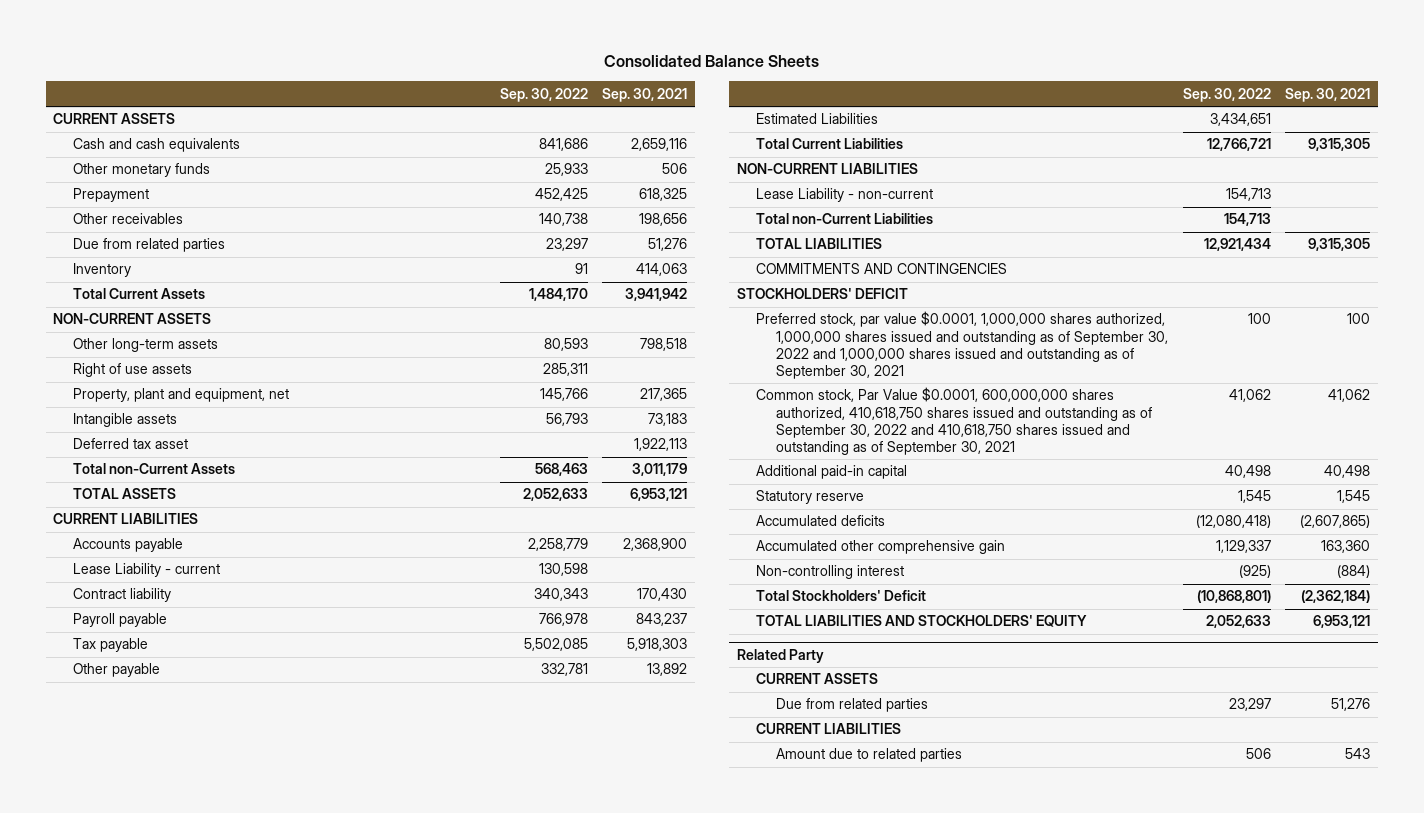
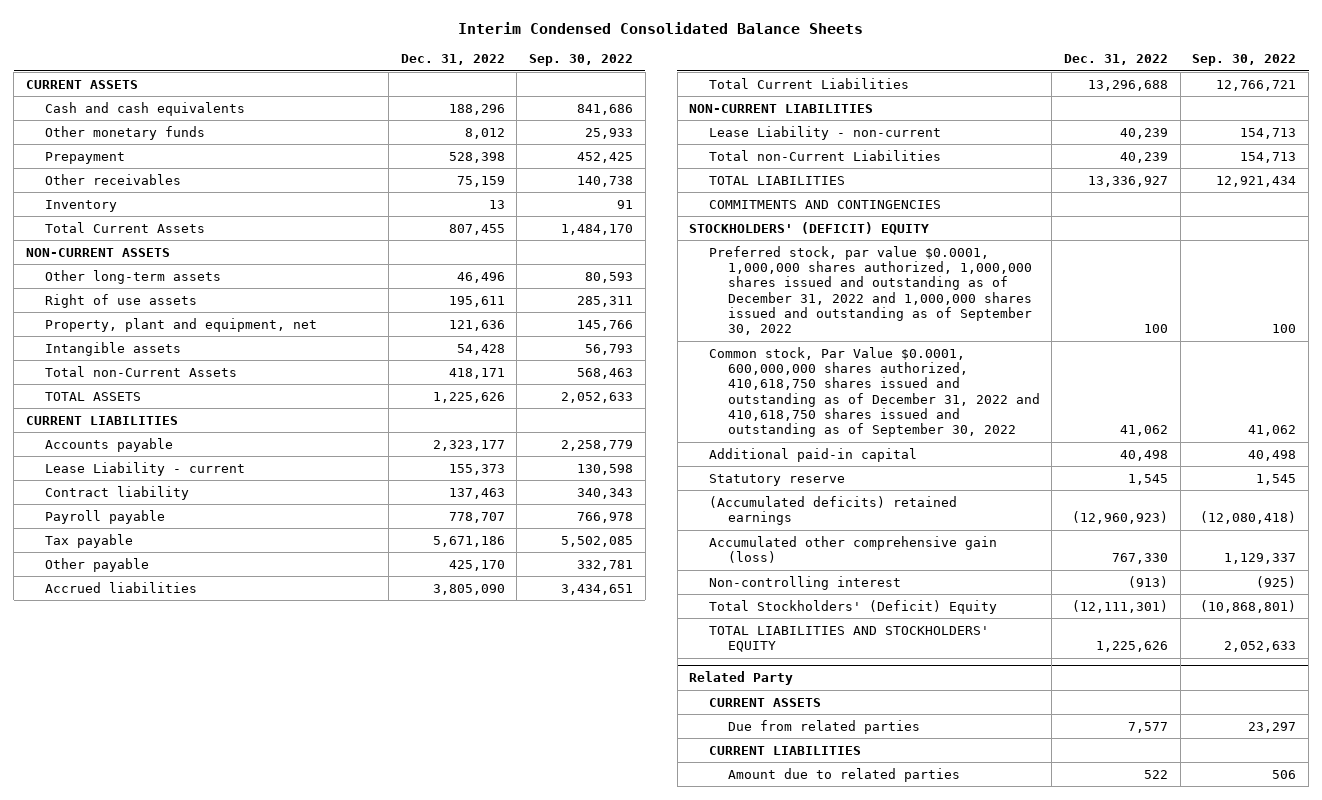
- Consolidated Balance Sheets
+ Interim Condensed Consolidated Balance Sheets
- | Sep. 30, 2022 | Sep. 30, 2021
+ | Dec. 31, 2022 | Sep. 30, 2022
- Due from related parties | 23,297 | 51,276
- Deferred tax asset | | 1,922,113
- Estimated Liabilities | 3,434,651 |
+ Accrued liabilities | 3,805,090 | 3,434,651
- STOCKHOLDERS' DEFICIT
- Preferred stock, par value $0.0001, 1,000,000 shares authorized, 1,000,000 shares issued and outstanding as of September 30, 2022 and 1,000,000 shares issued and outstanding as of September 30, 2021 | 100 | 100
- Common stock, Par Value $0.0001, 600,000,000 shares authorized, 410,618,750 shares issued and outstanding as of September 30, 2022 and 410,618,750 shares issued and outstanding as of September 30, 2021 | 41,062 | 41,062
+ STOCKHOLDERS' (DEFICIT) EQUITY
+ Preferred stock, par value $0.0001, 1,000,000 shares authorized, 1,000,000 shares issued and outstanding as of December 31, 2022 and 1,000,000 shares issued and outstanding as of September 30, 2022 | 100 | 100
+ Common stock, Par Value $0.0001, 600,000,000 shares authorized, 410,618,750 shares issued and outstanding as of December 31, 2022 and 410,618,750 shares issued and outstanding as of September 30, 2022 | 41,062 | 41,062
- Accumulated deficits | (12,080,418) | (2,607,865)
- Accumulated other comprehensive gain | 1,129,337 | 163,360
+ (Accumulated deficits) retained earnings | (12,960,923) | (12,080,418)
+ Accumulated other comprehensive gain (loss) | 767,330 | 1,129,337
- Total Stockholders' Deficit | (10,868,801) | (2,362,184)
+ Total Stockholders' (Deficit) Equity | (12,111,301) | (10,868,801)

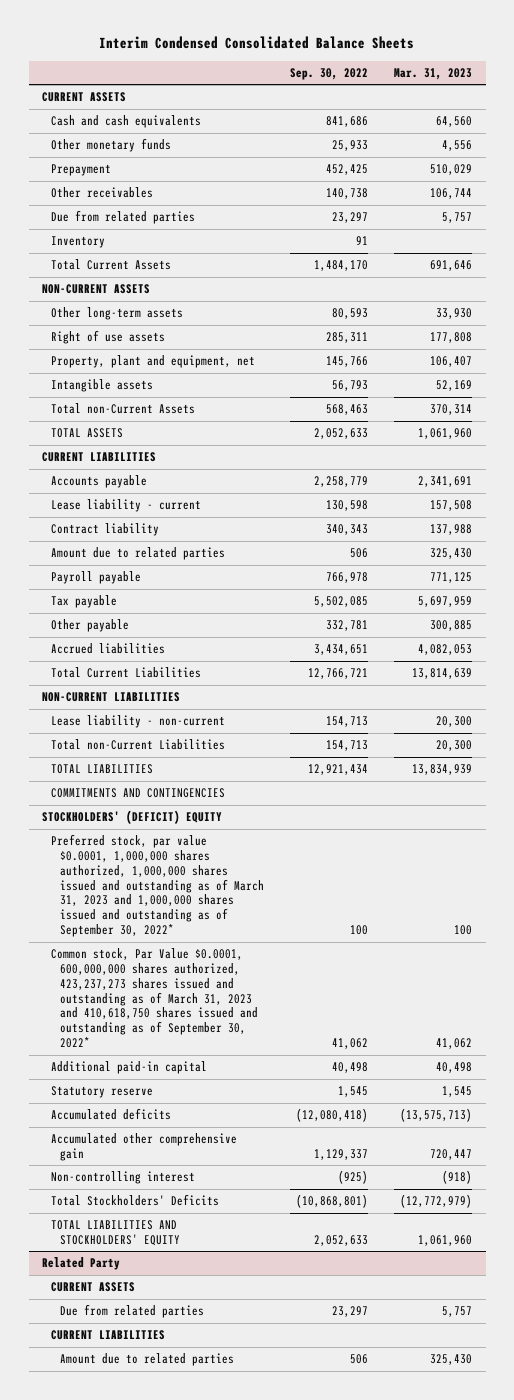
- | Dec. 31, 2022 | Sep. 30, 2022
+ | Sep. 30, 2022 | Mar. 31, 2023
+ Due from related parties | 23,297 | 5,757
- Lease Liability - current | 155,373 | 130,598
+ Lease liability - current | 130,598 | 157,508
+ Amount due to related parties | 506 | 325,430
- Lease Liability - non-current | 40,239 | 154,713
+ Lease liability - non-current | 154,713 | 20,300
- Preferred stock, par value $0.0001, 1,000,000 shares authorized, 1,000,000 shares issued and outstanding as of December 31, 2022 and 1,000,000 shares issued and outstanding as of September 30, 2022 | 100 | 100
- Common stock, Par Value $0.0001, 600,000,000 shares authorized, 410,618,750 shares issued and outstanding as of December 31, 2022 and 410,618,750 shares issued and outstanding as of September 30, 2022 | 41,062 | 41,062
+ Preferred stock, par value $0.0001, 1,000,000 shares authorized, 1,000,000 shares issued and outstanding as of March 31, 2023 and 1,000,000 shares issued and outstanding as of September 30, 2022* | 100 | 100
+ Common stock, Par Value $0.0001, 600,000,000 shares authorized, 423,237,273 shares issued and outstanding as of March 31, 2023 and 410,618,750 shares issued and outstanding as of September 30, 2022* | 41,062 | 41,062
- (Accumulated deficits) retained earnings | (12,960,923) | (12,080,418)
- Accumulated other comprehensive gain (loss) | 767,330 | 1,129,337
+ Accumulated deficits | (12,080,418) | (13,575,713)
+ Accumulated other comprehensive gain | 1,129,337 | 720,447
- Total Stockholders' (Deficit) Equity | (12,111,301) | (10,868,801)
+ Total Stockholders' Deficits | (10,868,801) | (12,772,979)

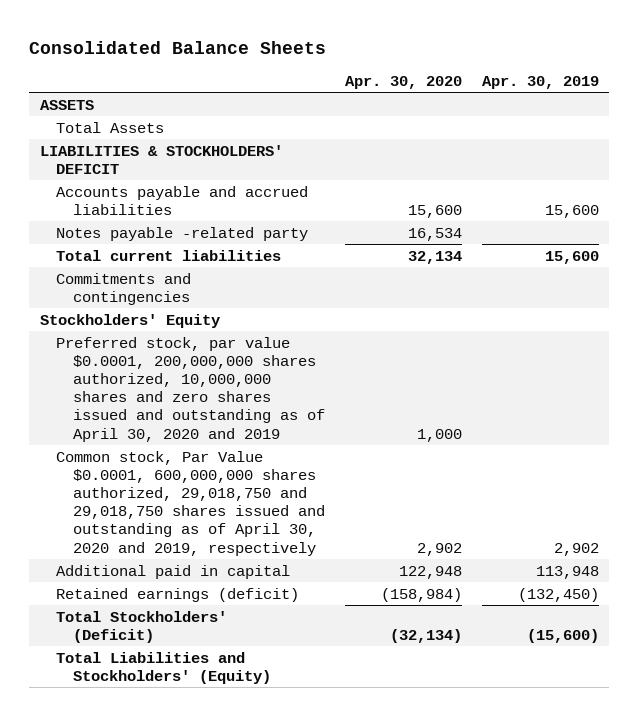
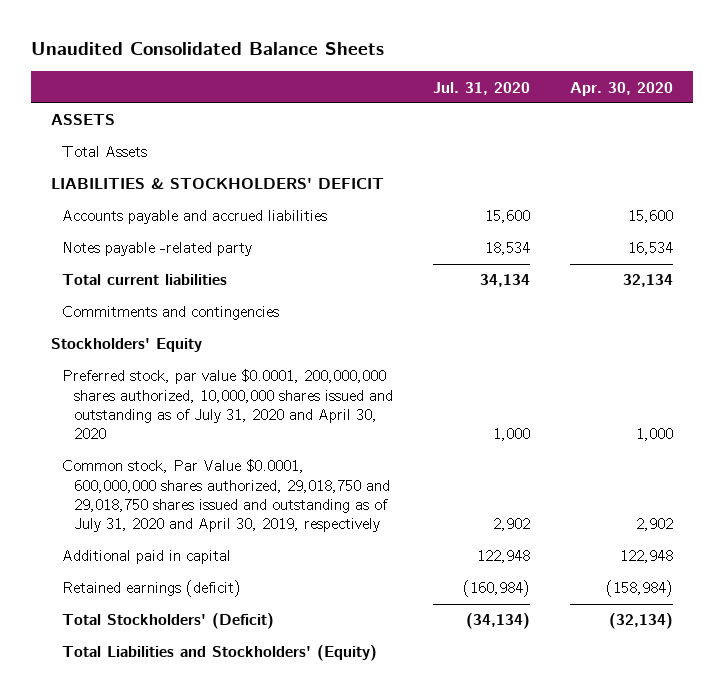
- Consolidated Balance Sheets
+ Unaudited Consolidated Balance Sheets
- | Apr. 30, 2020 | Apr. 30, 2019
+ | Jul. 31, 2020 | Apr. 30, 2020
- Preferred stock, par value $0.0001, 200,000,000 shares authorized, 10,000,000 shares and zero shares issued and outstanding as of April 30, 2020 and 2019 | 1,000 |
- Common stock, Par Value $0.0001, 600,000,000 shares authorized, 29,018,750 and 29,018,750 shares issued and outstanding as of April 30, 2020 and 2019, respectively | 2,902 | 2,902
+ Preferred stock, par value $0.0001, 200,000,000 shares authorized, 10,000,000 shares issued and outstanding as of July 31, 2020 and April 30, 2020 | 1,000 | 1,000
+ Common stock, Par Value $0.0001, 600,000,000 shares authorized, 29,018,750 and 29,018,750 shares issued and outstanding as of July 31, 2020 and April 30, 2019, respectively | 2,902 | 2,902

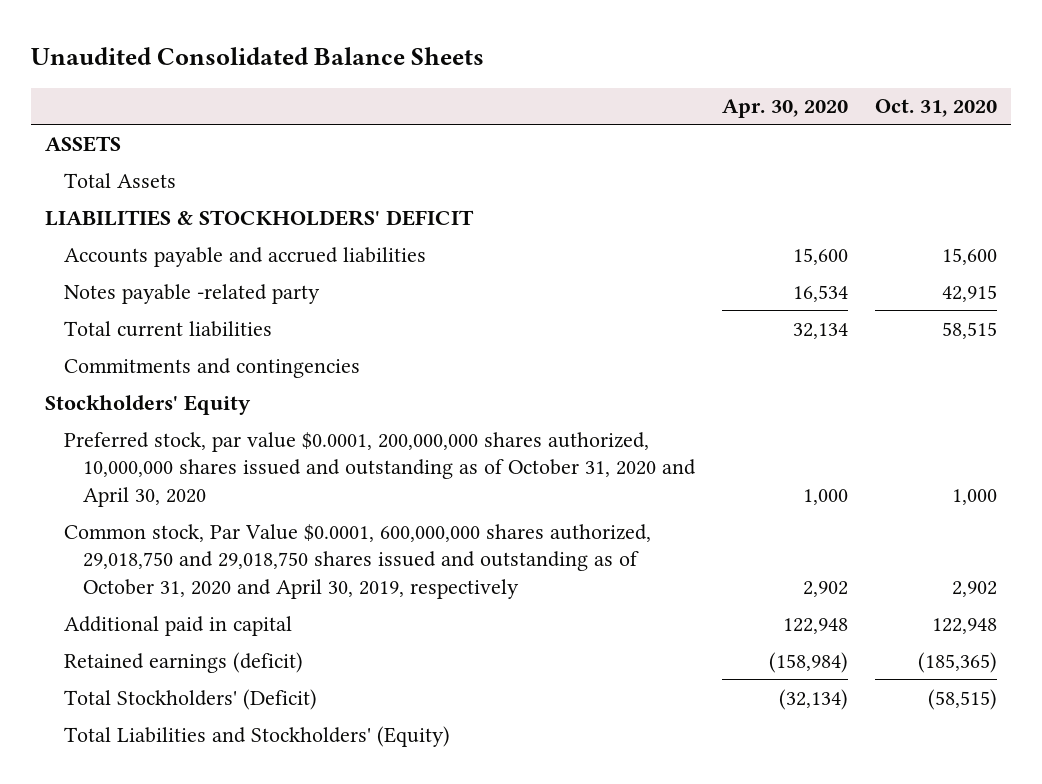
- | Jul. 31, 2020 | Apr. 30, 2020
+ | Apr. 30, 2020 | Oct. 31, 2020
- Preferred stock, par value $0.0001, 200,000,000 shares authorized, 10,000,000 shares issued and outstanding as of July 31, 2020 and April 30, 2020 | 1,000 | 1,000
- Common stock, Par Value $0.0001, 600,000,000 shares authorized, 29,018,750 and 29,018,750 shares issued and outstanding as of July 31, 2020 and April 30, 2019, respectively | 2,902 | 2,902
+ Preferred stock, par value $0.0001, 200,000,000 shares authorized, 10,000,000 shares issued and outstanding as of October 31, 2020 and April 30, 2020 | 1,000 | 1,000
+ Common stock, Par Value $0.0001, 600,000,000 shares authorized, 29,018,750 and 29,018,750 shares issued and outstanding as of October 31, 2020 and April 30, 2019, respectively | 2,902 | 2,902

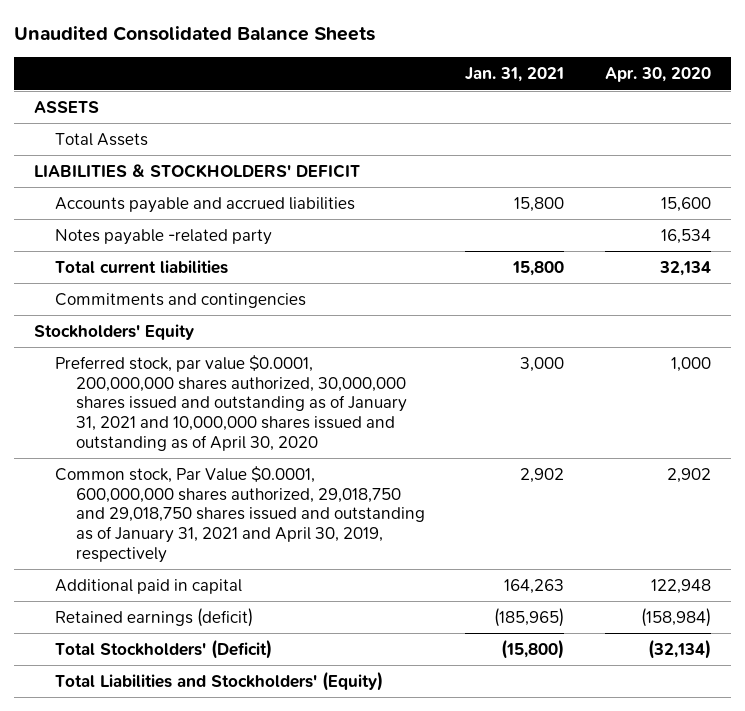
- | Apr. 30, 2020 | Oct. 31, 2020
+ | Jan. 31, 2021 | Apr. 30, 2020
- Preferred stock, par value $0.0001, 200,000,000 shares authorized, 10,000,000 shares issued and outstanding as of October 31, 2020 and April 30, 2020 | 1,000 | 1,000
- Common stock, Par Value $0.0001, 600,000,000 shares authorized, 29,018,750 and 29,018,750 shares issued and outstanding as of October 31, 2020 and April 30, 2019, respectively | 2,902 | 2,902
+ Preferred stock, par value $0.0001, 200,000,000 shares authorized, 30,000,000 shares issued and outstanding as of January 31, 2021 and 10,000,000 shares issued and outstanding as of April 30, 2020 | 3,000 | 1,000
+ Common stock, Par Value $0.0001, 600,000,000 shares authorized, 29,018,750 and 29,018,750 shares issued and outstanding as of January 31, 2021 and April 30, 2019, respectively | 2,902 | 2,902

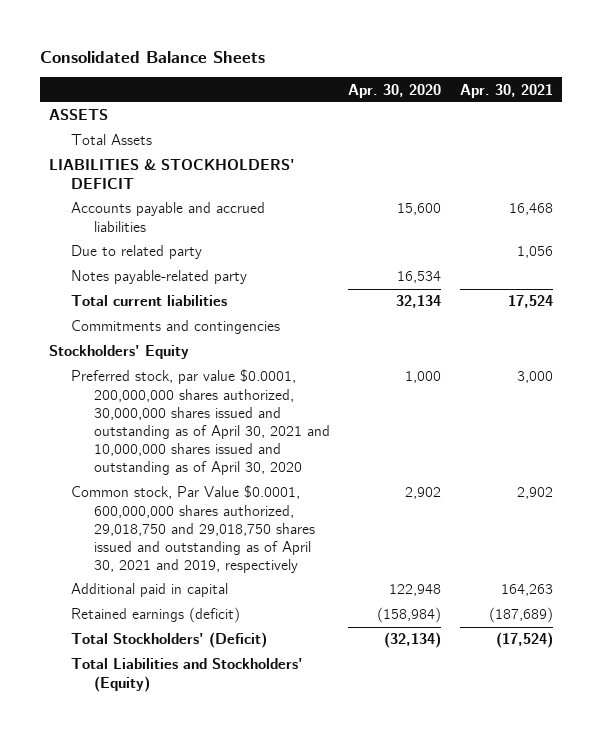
- Unaudited Consolidated Balance Sheets
+ Consolidated Balance Sheets
- | Jan. 31, 2021 | Apr. 30, 2020
+ | Apr. 30, 2020 | Apr. 30, 2021
- Notes payable -related party | | 16,534
+ Due to related party | | 1,056
+ Notes payable-related party | 16,534 |
- Preferred stock, par value $0.0001, 200,000,000 shares authorized, 30,000,000 shares issued and outstanding as of January 31, 2021 and 10,000,000 shares issued and outstanding as of April 30, 2020 | 3,000 | 1,000
- Common stock, Par Value $0.0001, 600,000,000 shares authorized, 29,018,750 and 29,018,750 shares issued and outstanding as of January 31, 2021 and April 30, 2019, respectively | 2,902 | 2,902
+ Preferred stock, par value $0.0001, 200,000,000 shares authorized, 30,000,000 shares issued and outstanding as of April 30, 2021 and 10,000,000 shares issued and outstanding as of April 30, 2020 | 1,000 | 3,000
+ Common stock, Par Value $0.0001, 600,000,000 shares authorized, 29,018,750 and 29,018,750 shares issued and outstanding as of April 30, 2021 and 2019, respectively | 2,902 | 2,902

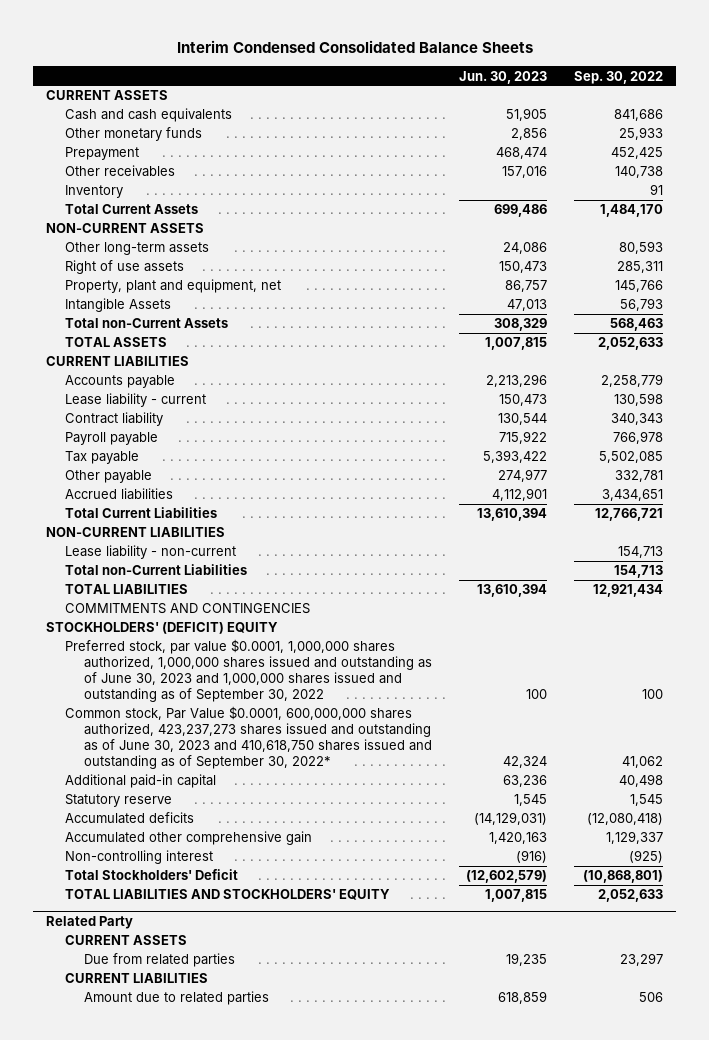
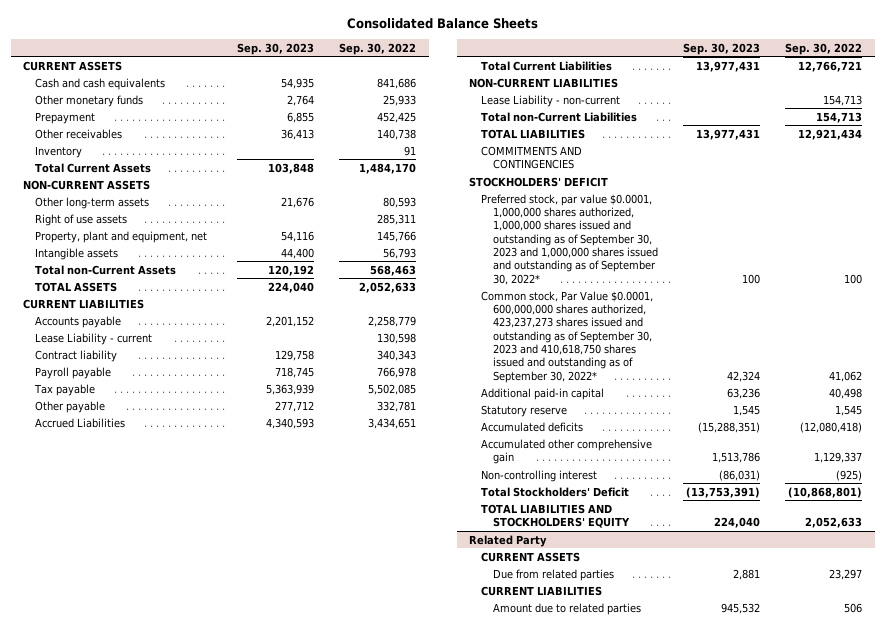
- Interim Condensed Consolidated Balance Sheets
+ Consolidated Balance Sheets
- | Jun. 30, 2023 | Sep. 30, 2022
+ | Sep. 30, 2023 | Sep. 30, 2022
- Intangible Assets | 47,013 | 56,793
+ Intangible assets | 44,400 | 56,793
- Lease liability - current | 150,473 | 130,598
+ Lease Liability - current | | 130,598
- Accrued liabilities | 4,112,901 | 3,434,651
+ Accrued Liabilities | 4,340,593 | 3,434,651
- Lease liability - non-current | | 154,713
+ Lease Liability - non-current | | 154,713
- STOCKHOLDERS' (DEFICIT) EQUITY
- Preferred stock, par value $0.0001, 1,000,000 shares authorized, 1,000,000 shares issued and outstanding as of June 30, 2023 and 1,000,000 shares issued and outstanding as of September 30, 2022 | 100 | 100
- Common stock, Par Value $0.0001, 600,000,000 shares authorized, 423,237,273 shares issued and outstanding as of June 30, 2023 and 410,618,750 shares issued and outstanding as of September 30, 2022* | 42,324 | 41,062
+ STOCKHOLDERS' DEFICIT
+ Preferred stock, par value $0.0001, 1,000,000 shares authorized, 1,000,000 shares issued and outstanding as of September 30, 2023 and 1,000,000 shares issued and outstanding as of September 30, 2022* | 100 | 100
+ Common stock, Par Value $0.0001, 600,000,000 shares authorized, 423,237,273 shares issued and outstanding as of September 30, 2023 and 410,618,750 shares issued and outstanding as of September 30, 2022* | 42,324 | 41,062

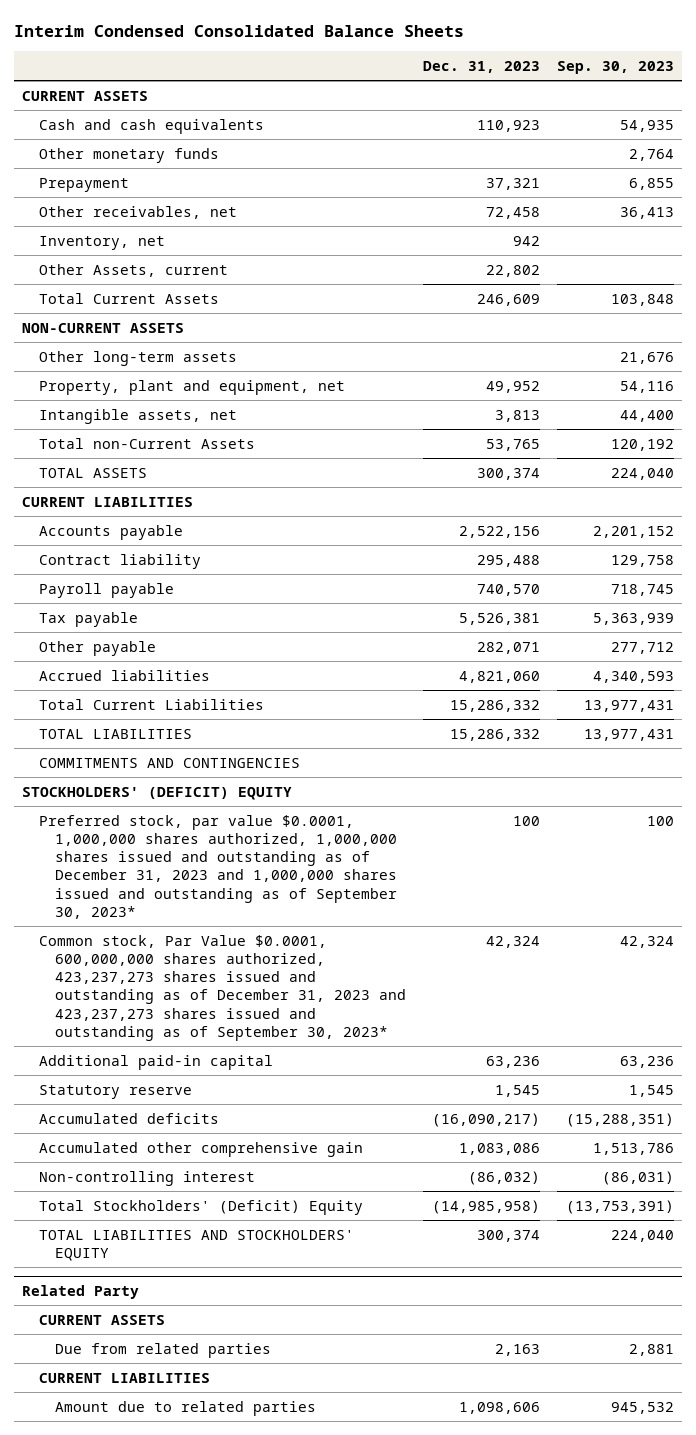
- Consolidated Balance Sheets
+ Interim Condensed Consolidated Balance Sheets
- | Sep. 30, 2023 | Sep. 30, 2022
+ | Dec. 31, 2023 | Sep. 30, 2023
- Other receivables | 36,413 | 140,738
- Inventory | | 91
+ Other receivables, net | 72,458 | 36,413
+ Inventory, net | 942 |
+ Other Assets, current | 22,802 |
- Right of use assets | | 285,311
- Intangible assets | 44,400 | 56,793
+ Intangible assets, net | 3,813 | 44,400
- Lease Liability - current | | 130,598
- Accrued Liabilities | 4,340,593 | 3,434,651
+ Accrued liabilities | 4,821,060 | 4,340,593
- NON-CURRENT LIABILITIES
- Lease Liability - non-current | | 154,713
- Total non-Current Liabilities | | 154,713
- STOCKHOLDERS' DEFICIT
- Preferred stock, par value $0.0001, 1,000,000 shares authorized, 1,000,000 shares issued and outstanding as of September 30, 2023 and 1,000,000 shares issued and outstanding as of September 30, 2022* | 100 | 100
- Common stock, Par Value $0.0001, 600,000,000 shares authorized, 423,237,273 shares issued and outstanding as of September 30, 2023 and 410,618,750 shares issued and outstanding as of September 30, 2022* | 42,324 | 41,062
+ STOCKHOLDERS' (DEFICIT) EQUITY
+ Preferred stock, par value $0.0001, 1,000,000 shares authorized, 1,000,000 shares issued and outstanding as of December 31, 2023 and 1,000,000 shares issued and outstanding as of September 30, 2023* | 100 | 100
+ Common stock, Par Value $0.0001, 600,000,000 shares authorized, 423,237,273 shares issued and outstanding as of December 31, 2023 and 423,237,273 shares issued and outstanding as of September 30, 2023* | 42,324 | 42,324
- Total Stockholders' Deficit | (13,753,391) | (10,868,801)
+ Total Stockholders' (Deficit) Equity | (14,985,958) | (13,753,391)

